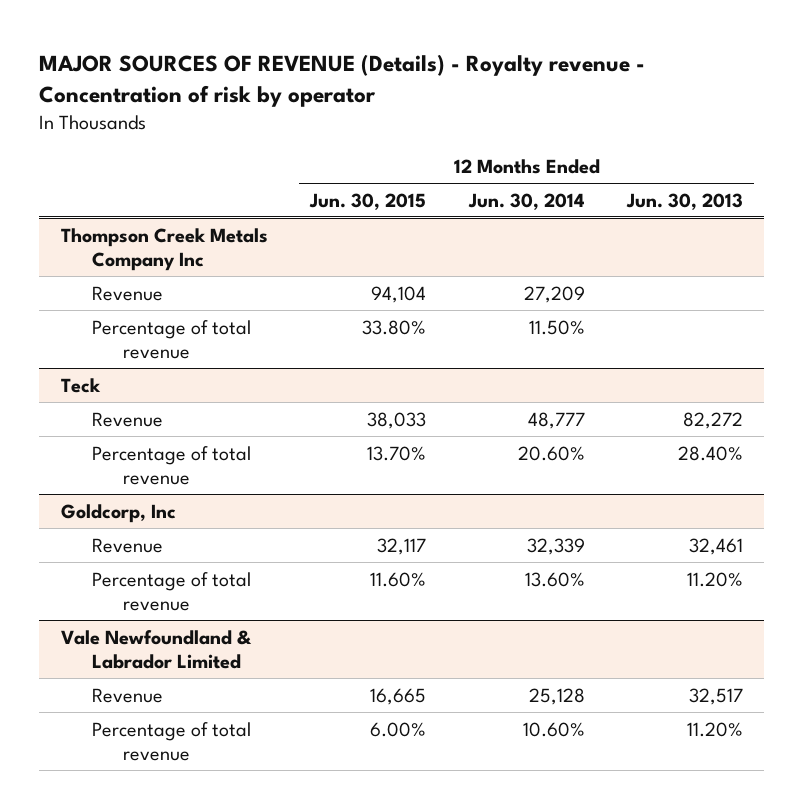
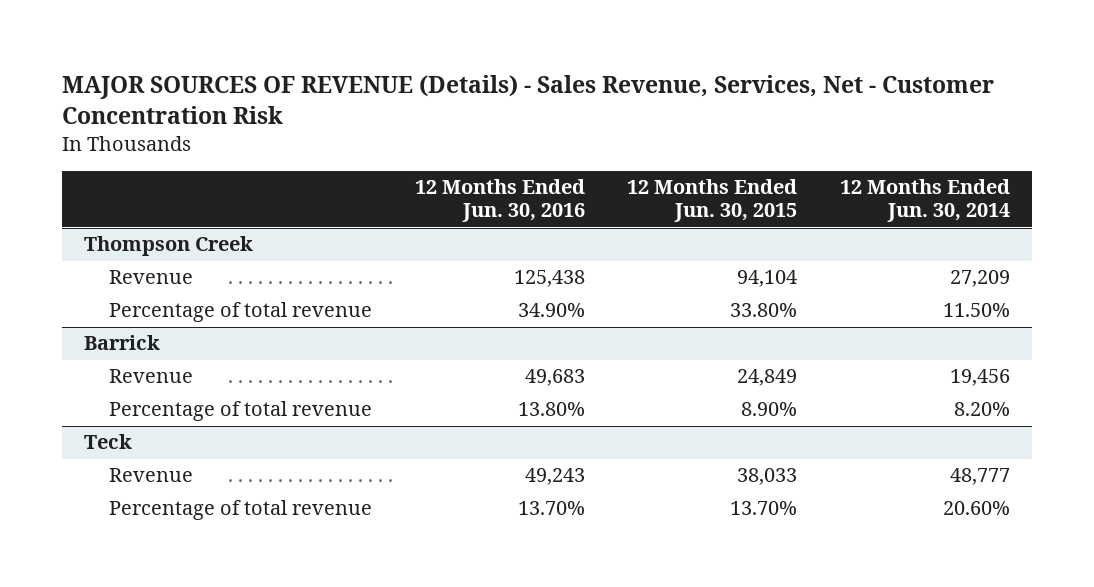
- MAJOR SOURCES OF REVENUE (Details) - Royalty revenue - Concentration of risk by operator
+ MAJOR SOURCES OF REVENUE (Details) - Sales Revenue, Services, Net - Customer Concentration Risk
- | 12 Months Ended Jun. 30, 2015 | 12 Months Ended Jun. 30, 2014 | 12 Months Ended Jun. 30, 2013
+ | 12 Months Ended Jun. 30, 2016 | 12 Months Ended Jun. 30, 2015 | 12 Months Ended Jun. 30, 2014
- Thompson Creek Metals Company Inc
+ Thompson Creek
+ Barrick
+ Revenue | 49,683 | 24,849 | 19,456
+ Percentage of total revenue | 13.80% | 8.90% | 8.20%
- Goldcorp, Inc
- Revenue | 32,117 | 32,339 | 32,461
- Percentage of total revenue | 11.60% | 13.60% | 11.20%
- Vale Newfoundland & Labrador Limited
- Revenue | 16,665 | 25,128 | 32,517
- Percentage of total revenue | 6.00% | 10.60% | 11.20%

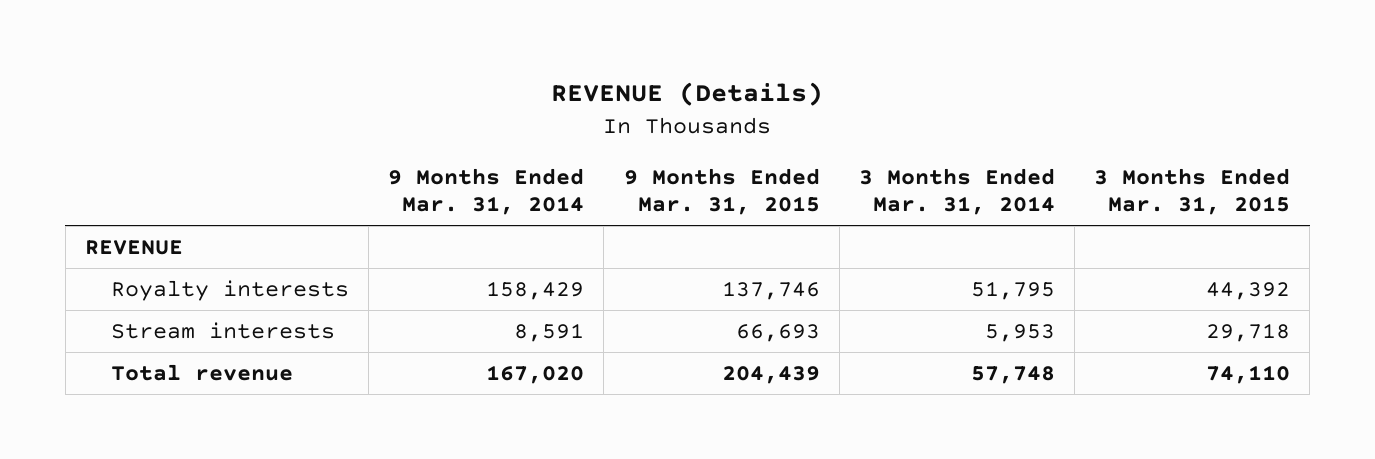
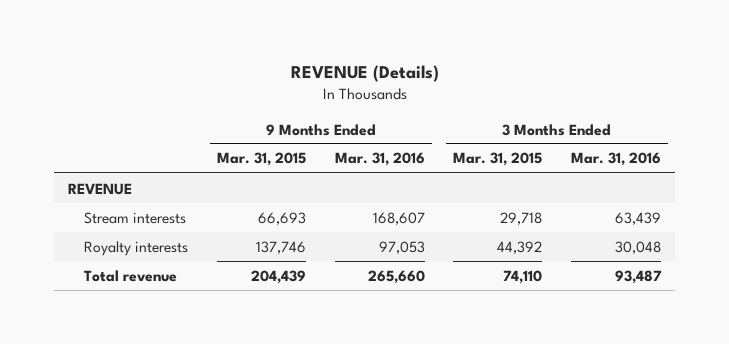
- | 9 Months Ended Mar. 31, 2014 | 9 Months Ended Mar. 31, 2015 | 3 Months Ended Mar. 31, 2014 | 3 Months Ended Mar. 31, 2015
+ | 9 Months Ended Mar. 31, 2015 | 9 Months Ended Mar. 31, 2016 | 3 Months Ended Mar. 31, 2015 | 3 Months Ended Mar. 31, 2016
moved down: Royalty interests | 137,746 | 97,053 | 44,392 | 30,048

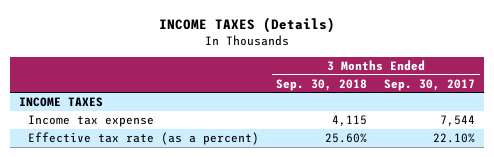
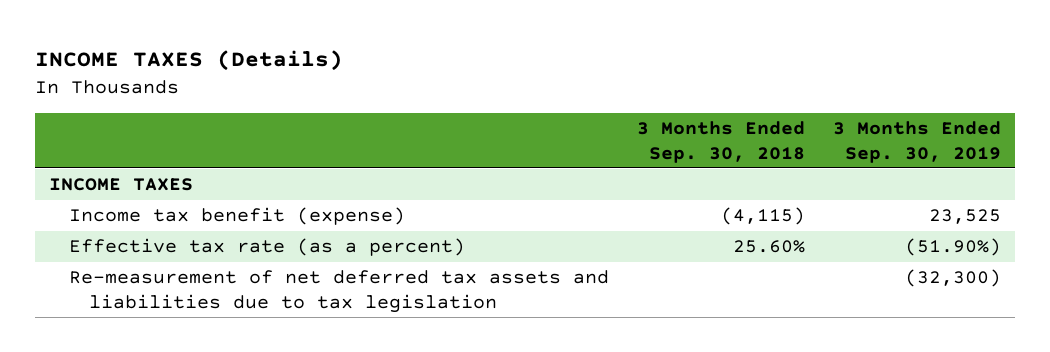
- | 3 Months Ended Sep. 30, 2018 | 3 Months Ended Sep. 30, 2017
+ | 3 Months Ended Sep. 30, 2018 | 3 Months Ended Sep. 30, 2019
- Income tax expense | 4,115 | 7,544
+ Income tax benefit (expense) | (4,115) | 23,525
+ Re-measurement of net deferred tax assets and liabilities due to tax legislation | | (32,300)

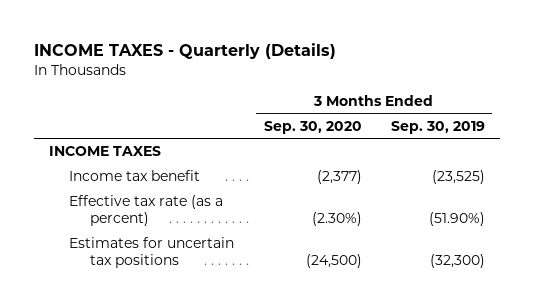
- INCOME TAXES (Details)
+ INCOME TAXES - Quarterly (Details)
- | 3 Months Ended Sep. 30, 2018 | 3 Months Ended Sep. 30, 2019
+ | 3 Months Ended Sep. 30, 2020 | 3 Months Ended Sep. 30, 2019
- Income tax benefit (expense) | (4,115) | 23,525
+ Income tax benefit | (2,377) | (23,525)
- Re-measurement of net deferred tax assets and liabilities due to tax legislation | | (32,300)
+ Estimates for uncertain tax positions | (24,500) | (32,300)

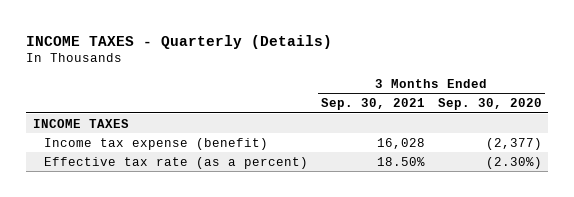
- | 3 Months Ended Sep. 30, 2020 | 3 Months Ended Sep. 30, 2019
+ | 3 Months Ended Sep. 30, 2021 | 3 Months Ended Sep. 30, 2020
- Income tax benefit | (2,377) | (23,525)
+ Income tax expense (benefit) | 16,028 | (2,377)
- Estimates for uncertain tax positions | (24,500) | (32,300)

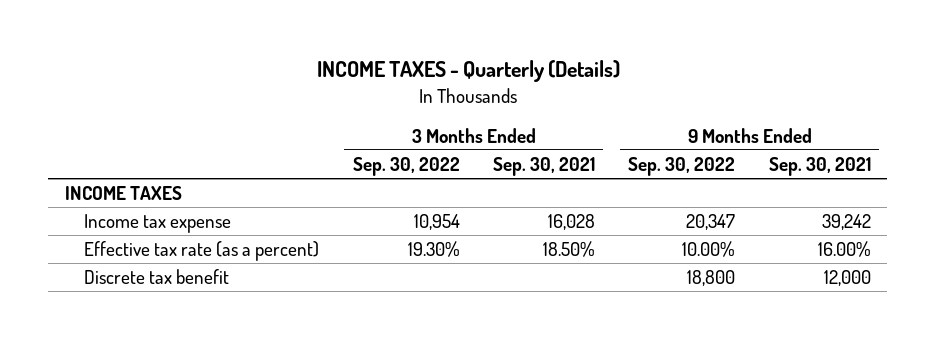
- | 3 Months Ended Sep. 30, 2021 | 3 Months Ended Sep. 30, 2020
+ | 3 Months Ended Sep. 30, 2022 | 3 Months Ended Sep. 30, 2021 | 9 Months Ended Sep. 30, 2022 | 9 Months Ended Sep. 30, 2021
- Income tax expense (benefit) | 16,028 | (2,377)
+ Income tax expense | 10,954 | 16,028 | 20,347 | 39,242
+ Discrete tax benefit | | | 18,800 | 12,000

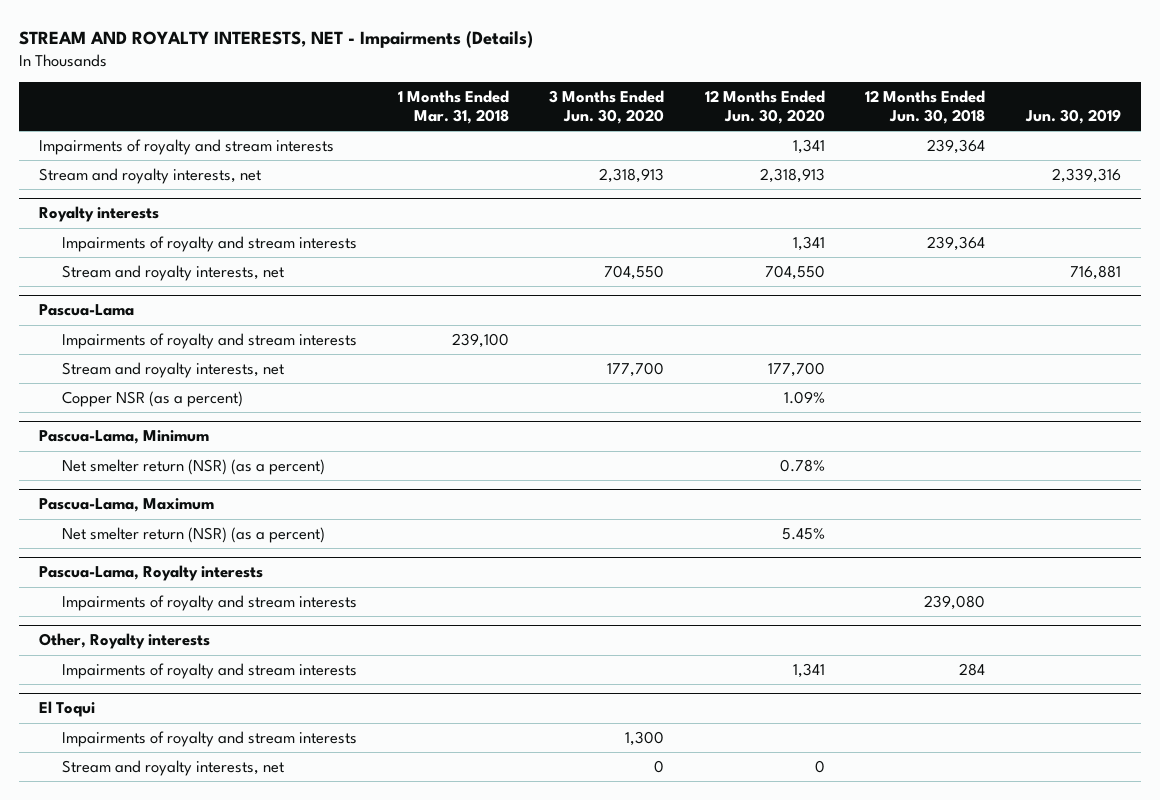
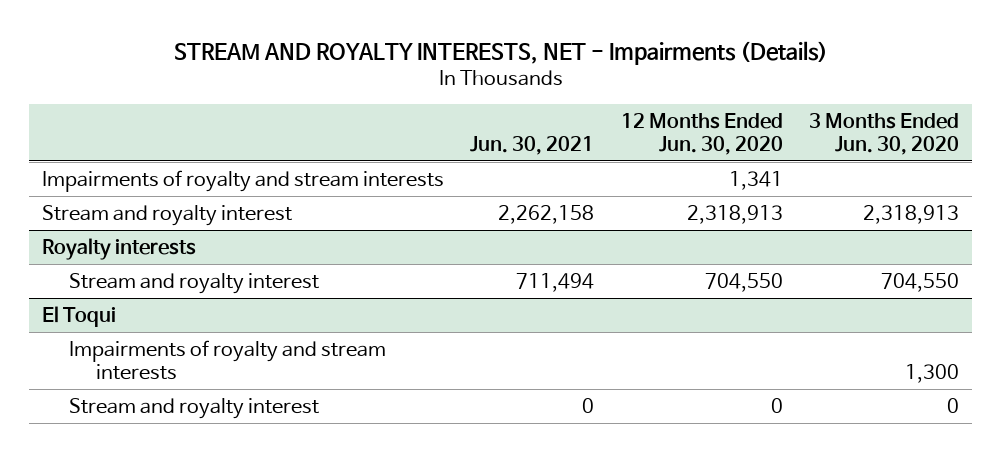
- | 1 Months Ended Mar. 31, 2018 | 3 Months Ended Jun. 30, 2020 | 12 Months Ended Jun. 30, 2020 | 12 Months Ended Jun. 30, 2018 | Jun. 30, 2019
+ | Jun. 30, 2021 | 12 Months Ended Jun. 30, 2020 | 3 Months Ended Jun. 30, 2020
- Stream and royalty interests, net | | 2,318,913 | 2,318,913 | | 2,339,316
+ Stream and royalty interest | 2,262,158 | 2,318,913 | 2,318,913
@ Royalty interests
- Impairments of royalty and stream interests | | | 1,341 | 239,364 |
- Stream and royalty interests, net | | 704,550 | 704,550 | | 716,881
- Pascua-Lama
- Impairments of royalty and stream interests | 239,100 | | | |
- Stream and royalty interests, net | | 177,700 | 177,700 | |
- Copper NSR (as a percent) | | | 1.09% | |
- Pascua-Lama, Minimum
- Net smelter return (NSR) (as a percent) | | | 0.78% | |
- Pascua-Lama, Maximum
- Net smelter return (NSR) (as a percent) | | | 5.45% | |
- Pascua-Lama, Royalty interests
- Impairments of royalty and stream interests | | | | 239,080 |
- Other, Royalty interests
- Impairments of royalty and stream interests | | | 1,341 | 284 |
@ Royalty interests
+ Stream and royalty interest | 711,494 | 704,550 | 704,550
@ El Toqui
- Stream and royalty interests, net | | 0 | 0 | |
+ Stream and royalty interest | 0 | 0 | 0

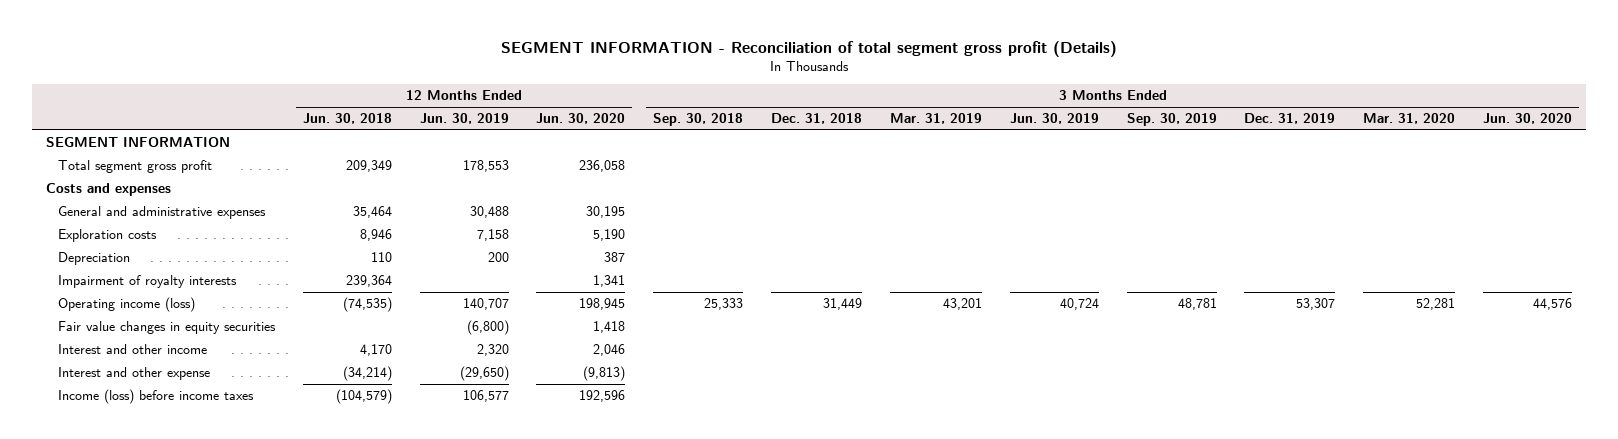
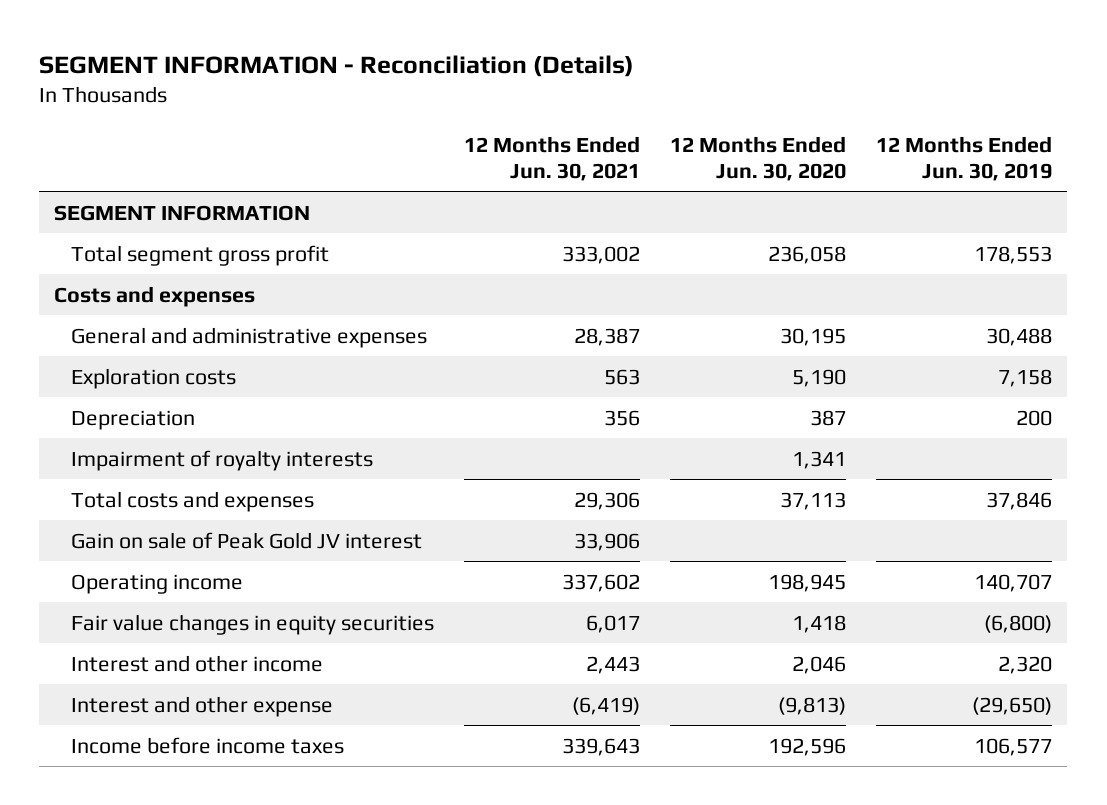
- SEGMENT INFORMATION - Reconciliation of total segment gross profit (Details)
+ SEGMENT INFORMATION - Reconciliation (Details)
- | 12 Months Ended Jun. 30, 2018 | 12 Months Ended Jun. 30, 2019 | 12 Months Ended Jun. 30, 2020 | 3 Months Ended Sep. 30, 2018 | 3 Months Ended Dec. 31, 2018 | 3 Months Ended Mar. 31, 2019 | 3 Months Ended Jun. 30, 2019 | 3 Months Ended Sep. 30, 2019 | 3 Months Ended Dec. 31, 2019 | 3 Months Ended Mar. 31, 2020 | 3 Months Ended Jun. 30, 2020
+ | 12 Months Ended Jun. 30, 2021 | 12 Months Ended Jun. 30, 2020 | 12 Months Ended Jun. 30, 2019
- Operating income (loss) | (74,535) | 140,707 | 198,945 | 25,333 | 31,449 | 43,201 | 40,724 | 48,781 | 53,307 | 52,281 | 44,576
+ Total costs and expenses | 29,306 | 37,113 | 37,846
+ Gain on sale of Peak Gold JV interest | 33,906 | |
+ Operating income | 337,602 | 198,945 | 140,707
- Income (loss) before income taxes | (104,579) | 106,577 | 192,596 | | | | | | | |
+ Income before income taxes | 339,643 | 192,596 | 106,577

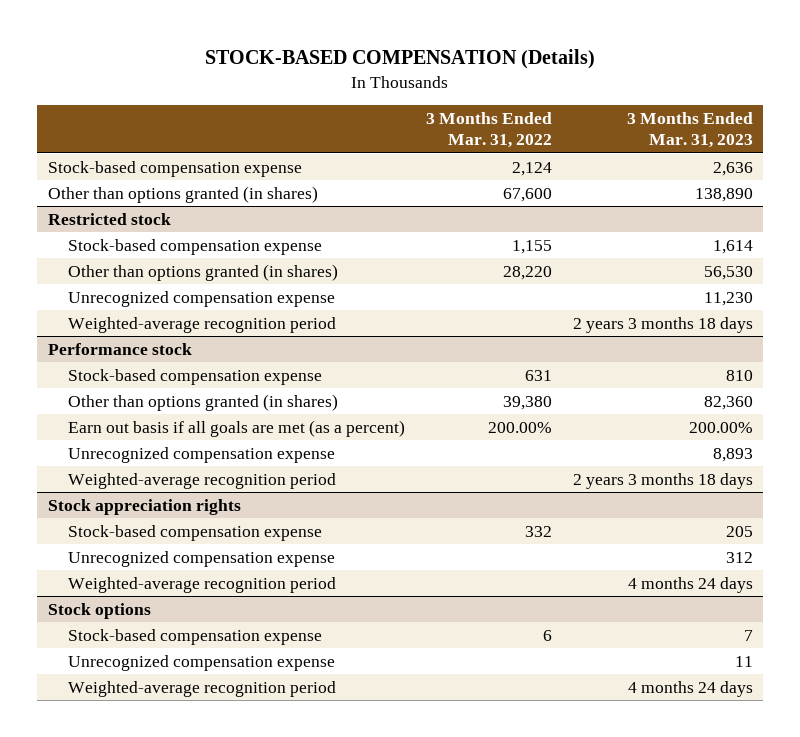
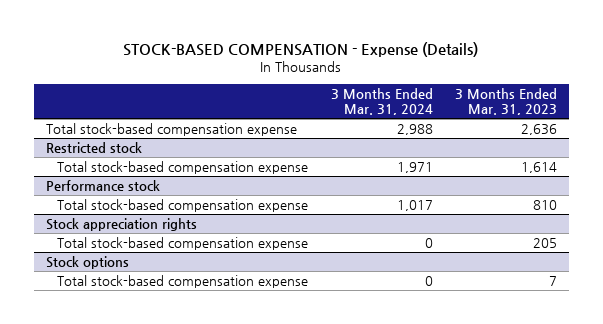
- STOCK-BASED COMPENSATION (Details)
+ STOCK-BASED COMPENSATION - Expense (Details)
- | 3 Months Ended Mar. 31, 2022 | 3 Months Ended Mar. 31, 2023
+ | 3 Months Ended Mar. 31, 2024 | 3 Months Ended Mar. 31, 2023
- Stock-based compensation expense | 2,124 | 2,636
- Other than options granted (in shares) | 67,600 | 138,890
+ Total stock-based compensation expense | 2,988 | 2,636
@ Restricted stock
- Stock-based compensation expense | 1,155 | 1,614
- Other than options granted (in shares) | 28,220 | 56,530
- Unrecognized compensation expense | | 11,230
- Weighted-average recognition period | | 2 years 3 months 18 days
+ Total stock-based compensation expense | 1,971 | 1,614
@ Performance stock
- Stock-based compensation expense | 631 | 810
- Other than options granted (in shares) | 39,380 | 82,360
- Earn out basis if all goals are met (as a percent) | 200.00% | 200.00%
- Unrecognized compensation expense | | 8,893
- Weighted-average recognition period | | 2 years 3 months 18 days
+ Total stock-based compensation expense | 1,017 | 810
@ Stock appreciation rights
- Stock-based compensation expense | 332 | 205
- Unrecognized compensation expense | | 312
- Weighted-average recognition period | | 4 months 24 days
+ Total stock-based compensation expense | 0 | 205
@ Stock options
- Stock-based compensation expense | 6 | 7
- Unrecognized compensation expense | | 11
- Weighted-average recognition period | | 4 months 24 days
+ Total stock-based compensation expense | 0 | 7

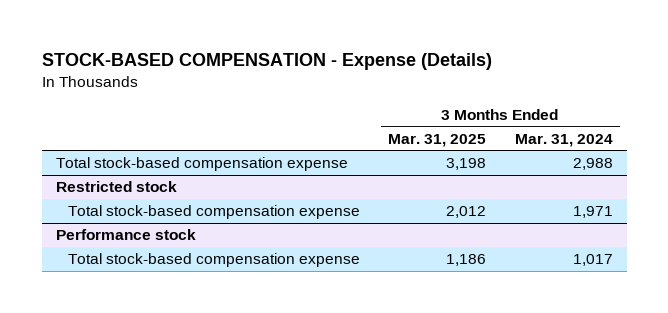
- | 3 Months Ended Mar. 31, 2024 | 3 Months Ended Mar. 31, 2023
+ | 3 Months Ended Mar. 31, 2025 | 3 Months Ended Mar. 31, 2024
- Stock appreciation rights
- Total stock-based compensation expense | 0 | 205
- Stock options
- Total stock-based compensation expense | 0 | 7

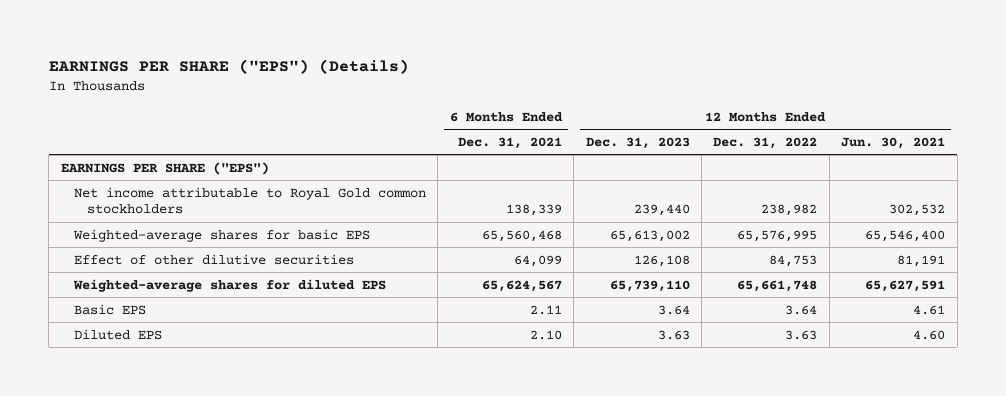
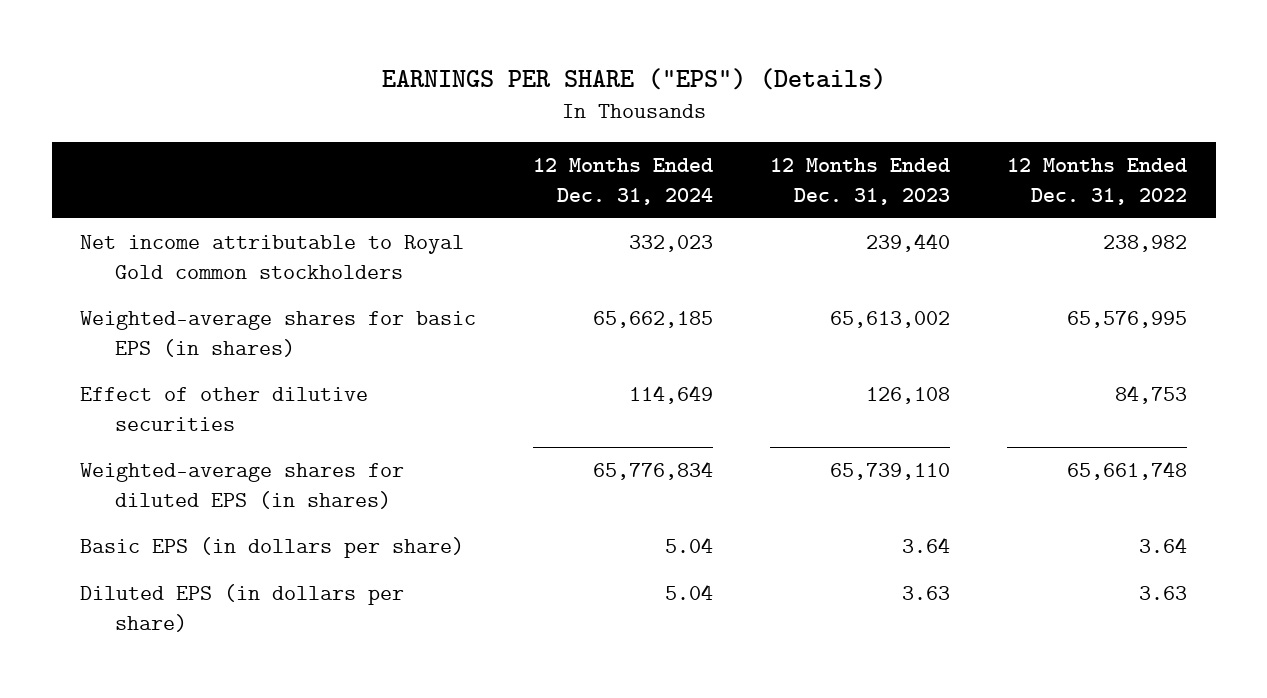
- | 6 Months Ended Dec. 31, 2021 | 12 Months Ended Dec. 31, 2023 | 12 Months Ended Dec. 31, 2022 | 12 Months Ended Jun. 30, 2021
+ | 12 Months Ended Dec. 31, 2024 | 12 Months Ended Dec. 31, 2023 | 12 Months Ended Dec. 31, 2022
- EARNINGS PER SHARE ("EPS")
- Weighted-average shares for basic EPS | 65,560,468 | 65,613,002 | 65,576,995 | 65,546,400
+ Weighted-average shares for basic EPS (in shares) | 65,662,185 | 65,613,002 | 65,576,995
- Weighted-average shares for diluted EPS | 65,624,567 | 65,739,110 | 65,661,748 | 65,627,591
- Basic EPS | 2.11 | 3.64 | 3.64 | 4.61
- Diluted EPS | 2.10 | 3.63 | 3.63 | 4.60
+ Weighted-average shares for diluted EPS (in shares) | 65,776,834 | 65,739,110 | 65,661,748
+ Basic EPS (in dollars per share) | 5.04 | 3.64 | 3.64
+ Diluted EPS (in dollars per share) | 5.04 | 3.63 | 3.63

